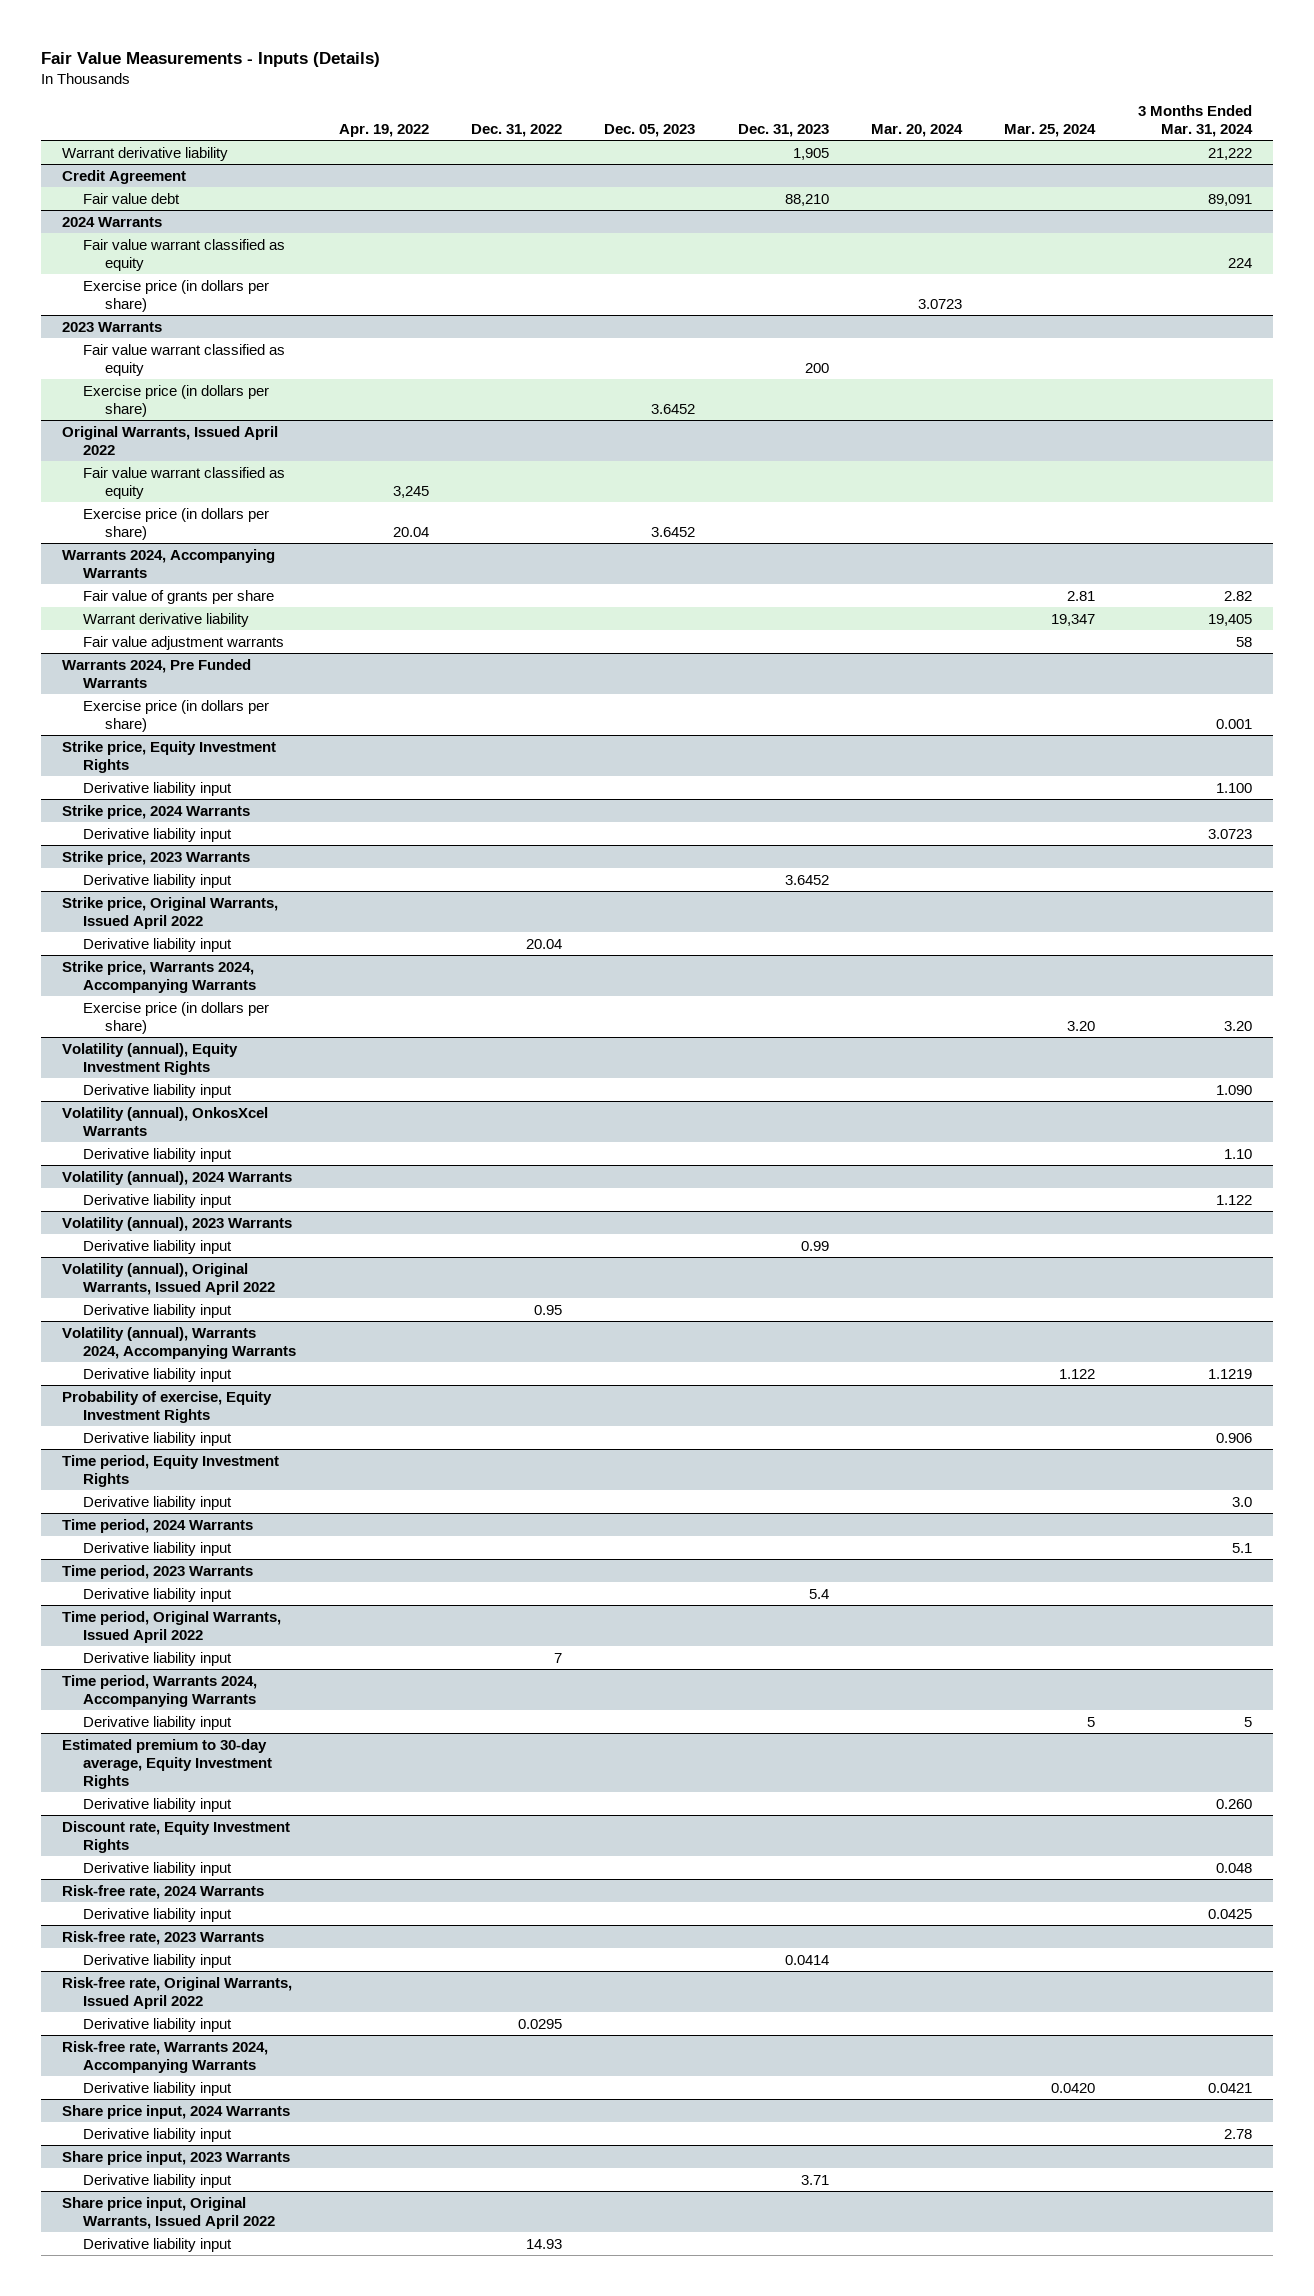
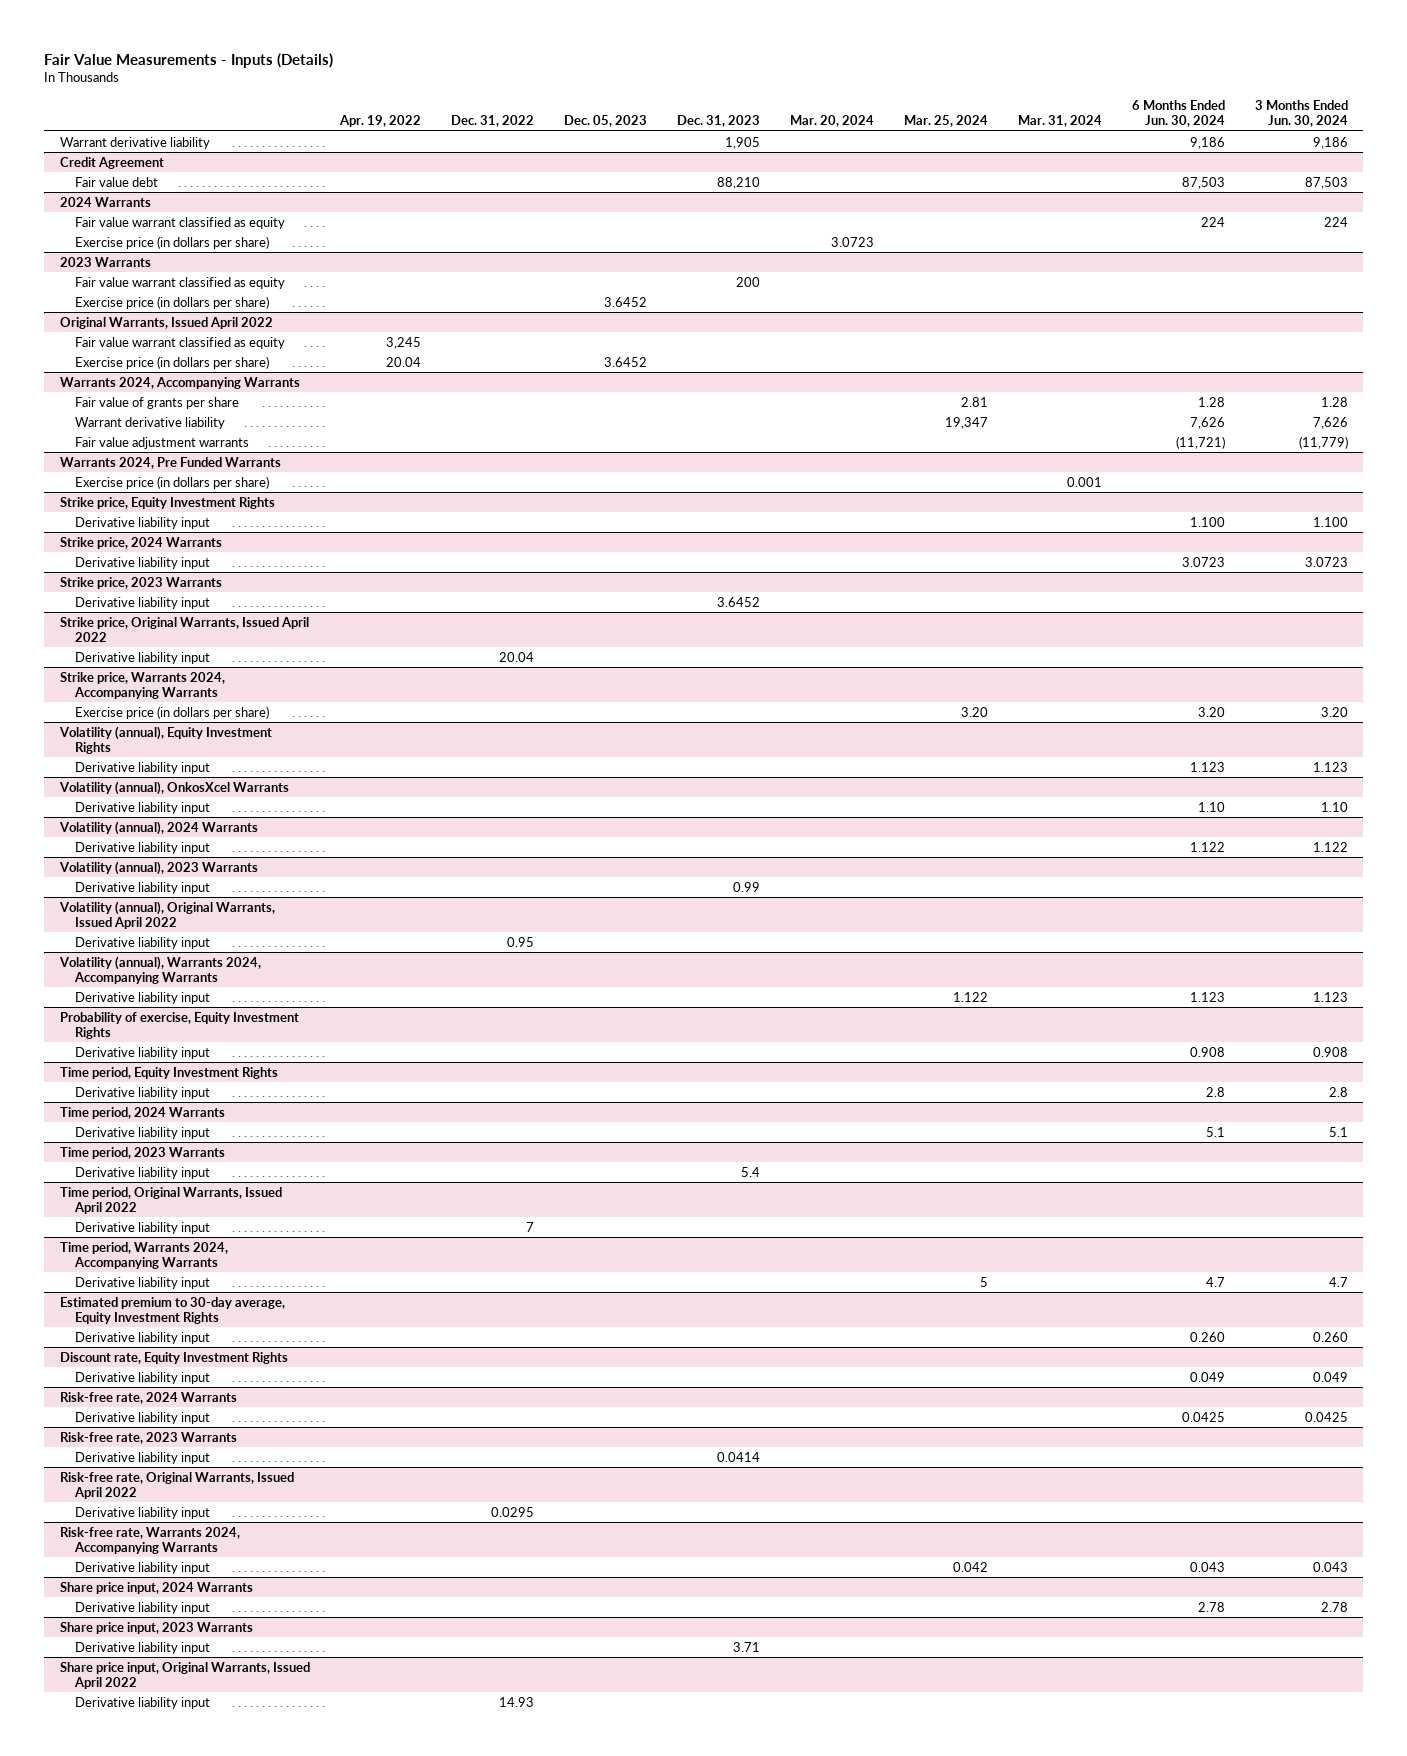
- | Apr. 19, 2022 | Dec. 31, 2022 | Dec. 05, 2023 | Dec. 31, 2023 | Mar. 20, 2024 | Mar. 25, 2024 | 3 Months Ended Mar. 31, 2024
+ | Apr. 19, 2022 | Dec. 31, 2022 | Dec. 05, 2023 | Dec. 31, 2023 | Mar. 20, 2024 | Mar. 25, 2024 | Mar. 31, 2024 | 6 Months Ended Jun. 30, 2024 | 3 Months Ended Jun. 30, 2024
@ Risk-free rate, Warrants 2024, Accompanying Warrants
- Derivative liability input | | | | | | 0.0420 | 0.0421
+ Derivative liability input | | | | | | 0.042 | | 0.043 | 0.043

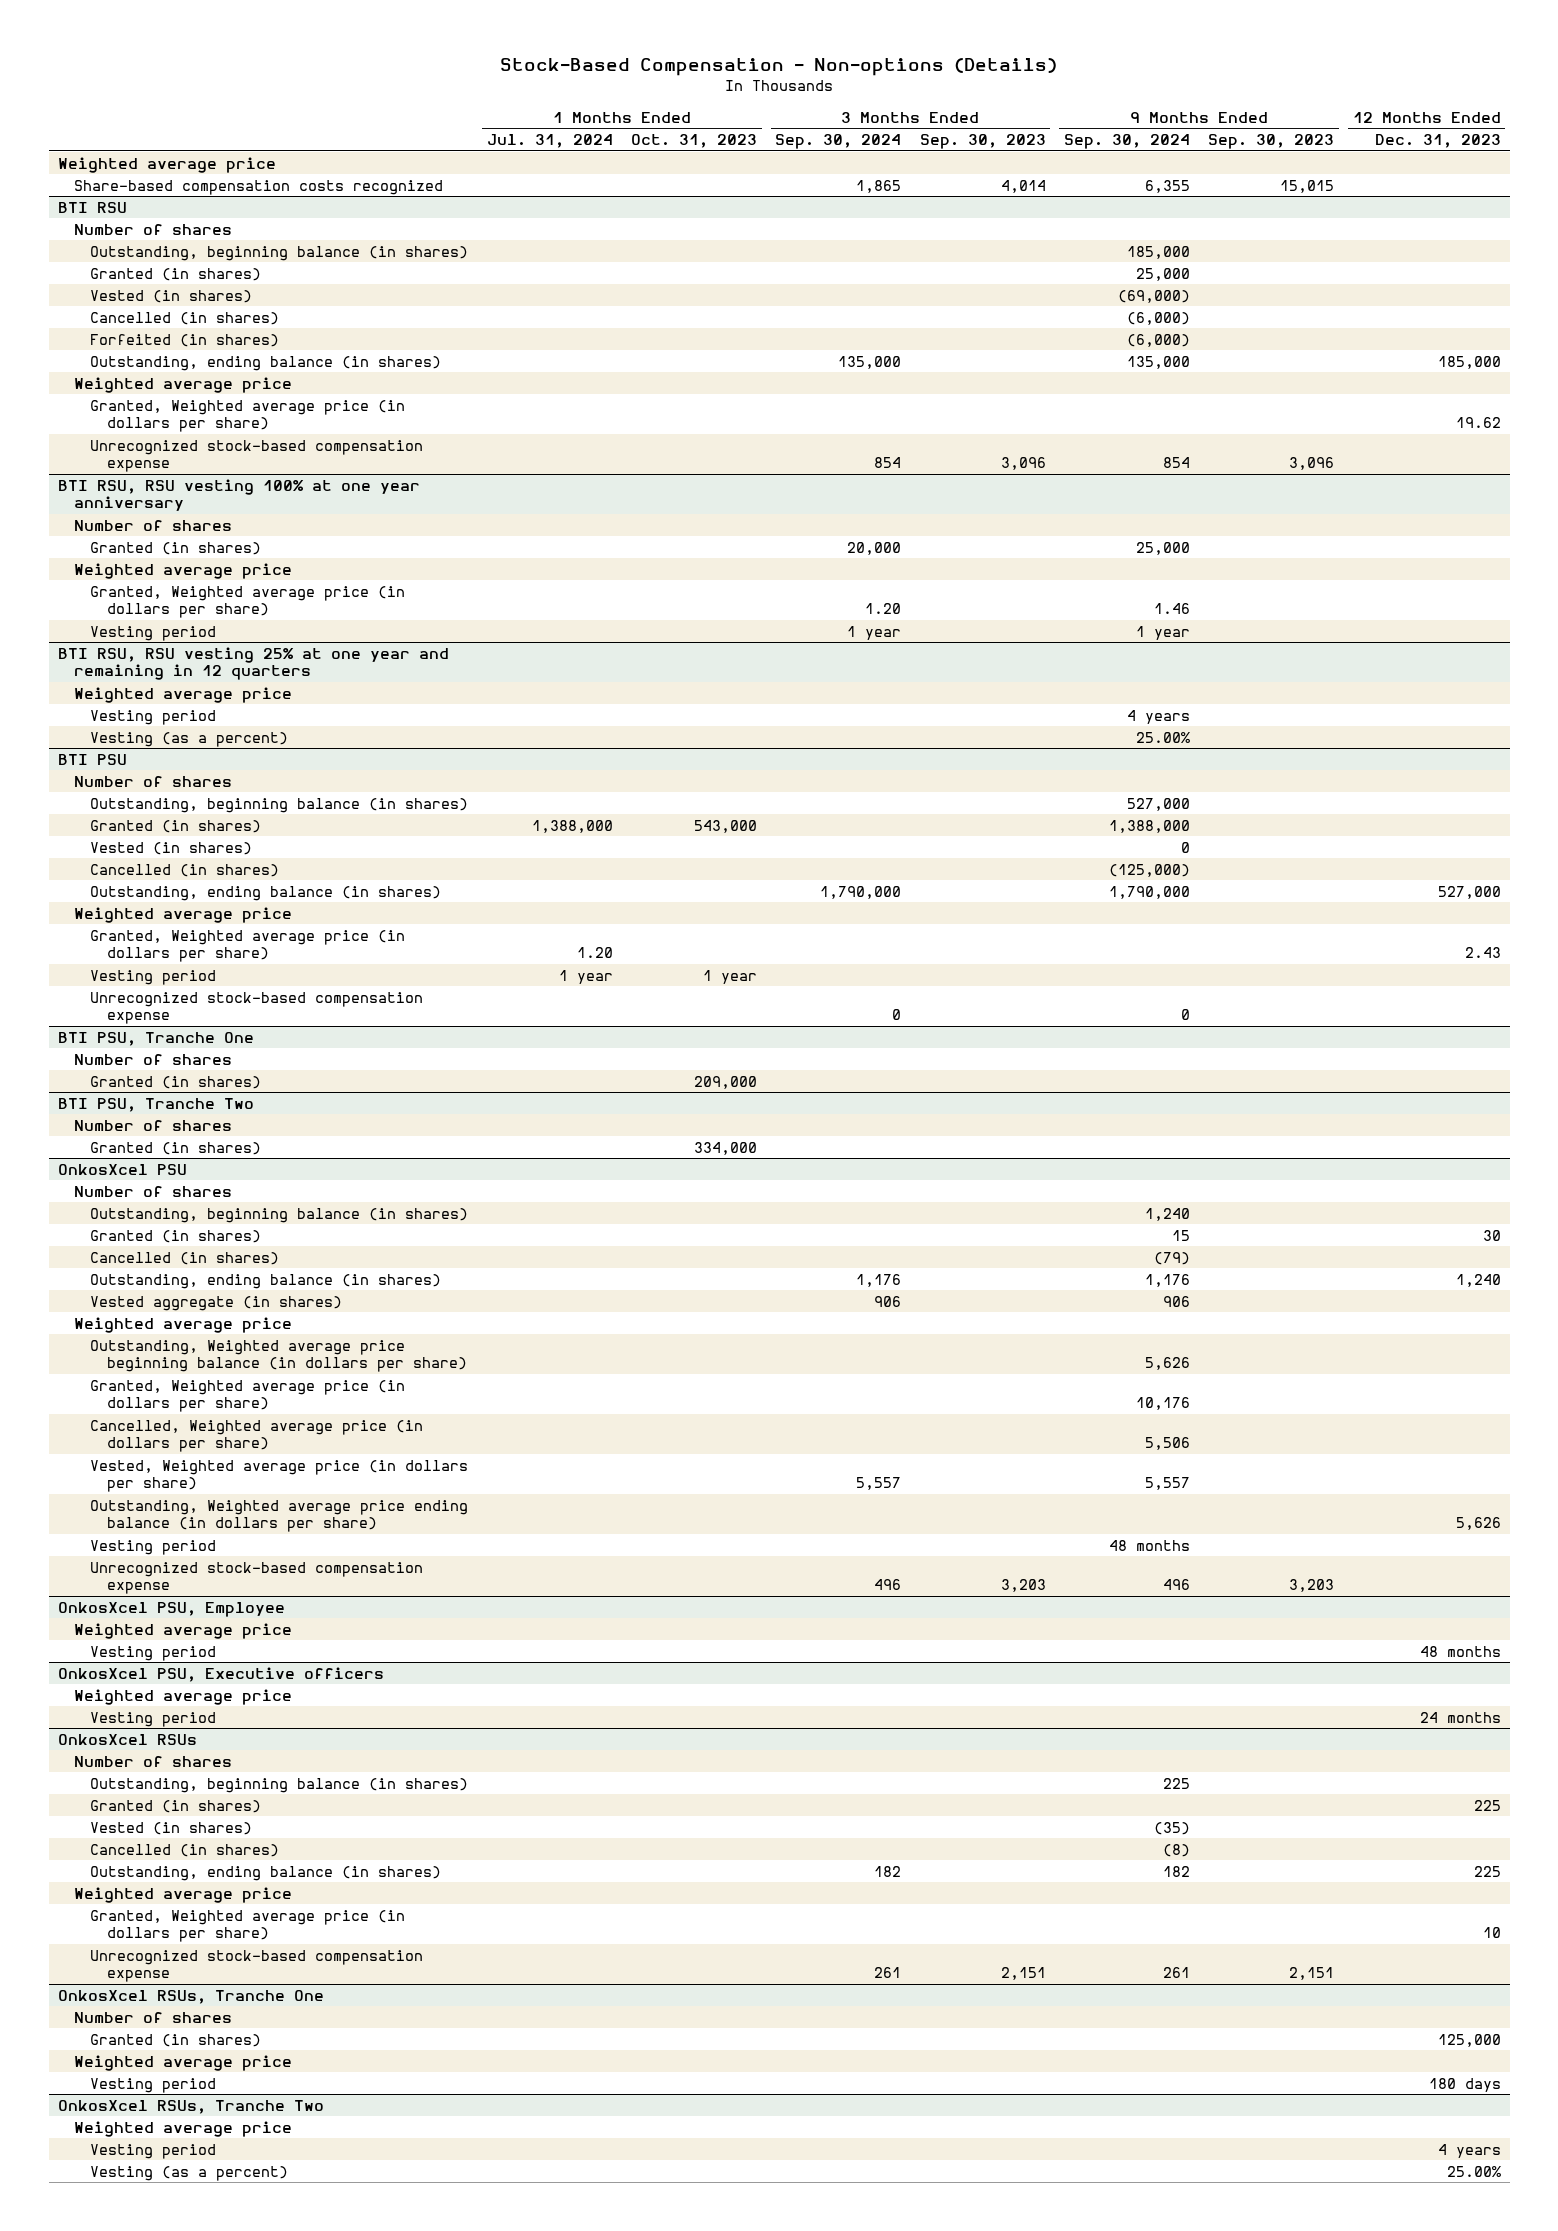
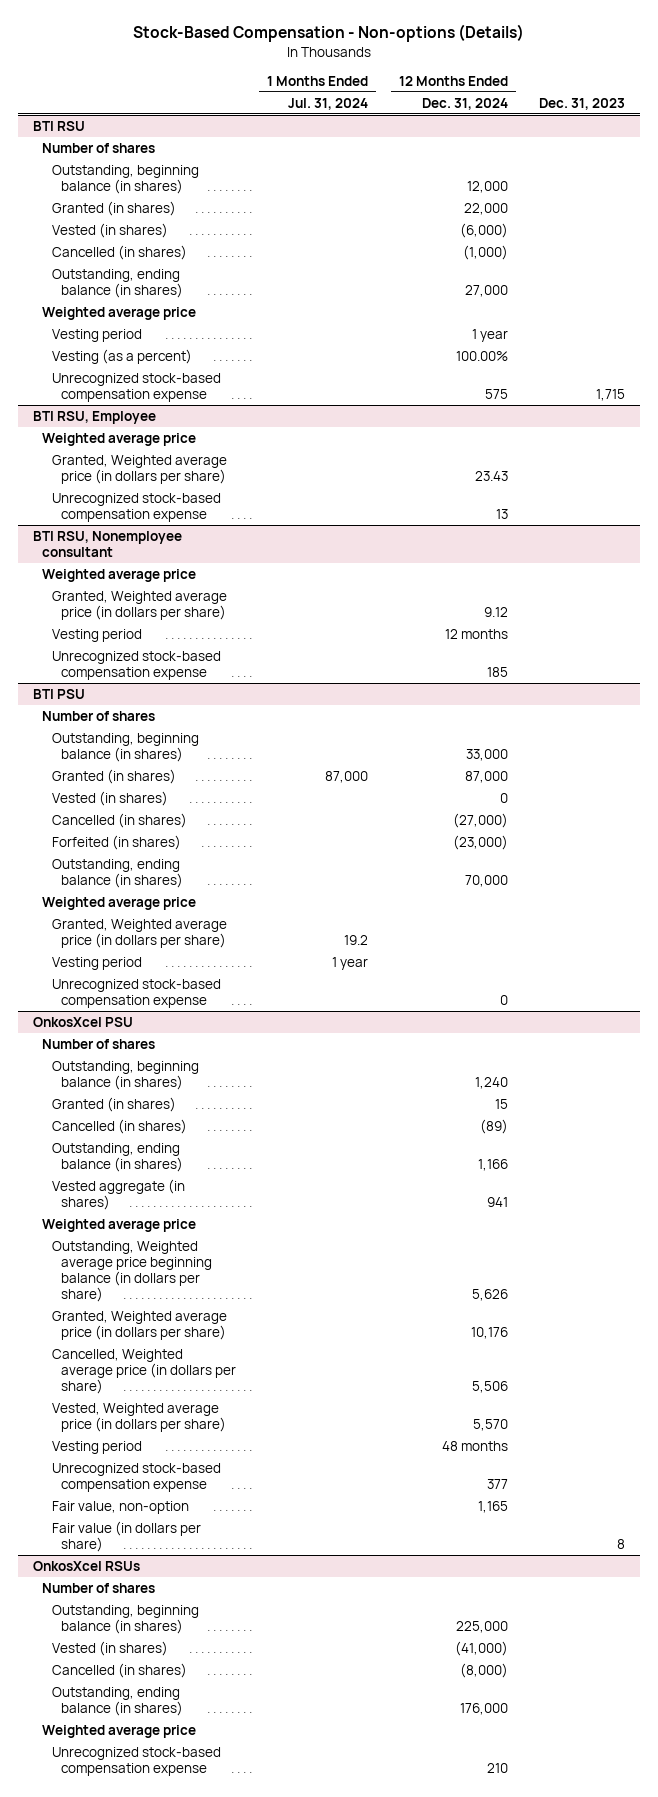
- | 1 Months Ended Jul. 31, 2024 | 1 Months Ended Oct. 31, 2023 | 3 Months Ended Sep. 30, 2024 | 3 Months Ended Sep. 30, 2023 | 9 Months Ended Sep. 30, 2024 | 9 Months Ended Sep. 30, 2023 | 12 Months Ended Dec. 31, 2023
+ | 1 Months Ended Jul. 31, 2024 | 12 Months Ended Dec. 31, 2024 | Dec. 31, 2023
- Weighted average price
- Share-based compensation costs recognized | | | 1,865 | 4,014 | 6,355 | 15,015 |
@ BTI RSU
- Forfeited (in shares) | | | | | (6,000) | |
- Granted, Weighted average price (in dollars per share) | | | | | | | 19.62
+ Vesting period | | 1 year |
+ Vesting (as a percent) | | 100.00% |
- BTI RSU, RSU vesting 100% at one year anniversary
- Number of shares
- Granted (in shares) | | | 20,000 | | 25,000 | |
- Weighted average price
- Granted, Weighted average price (in dollars per share) | | | 1.20 | | 1.46 | |
- Vesting period | | | 1 year | | 1 year | |
- BTI RSU, RSU vesting 25% at one year and remaining in 12 quarters
- Weighted average price
- Vesting period | | | | | 4 years | |
- Vesting (as a percent) | | | | | 25.00% | |
+ BTI RSU, Employee
+ Weighted average price
+ Granted, Weighted average price (in dollars per share) | | 23.43 |
+ Unrecognized stock-based compensation expense | | 13 |
+ BTI RSU, Nonemployee consultant
+ Weighted average price
+ Granted, Weighted average price (in dollars per share) | | 9.12 |
+ Vesting period | | 12 months |
+ Unrecognized stock-based compensation expense | | 185 |
@ BTI PSU
- Granted (in shares) | 1,388,000 | 543,000 | | | 1,388,000 | |
+ Granted (in shares) | 87,000 | 87,000 |
+ Forfeited (in shares) | | (23,000) |
- Granted, Weighted average price (in dollars per share) | 1.20 | | | | | | 2.43
+ Granted, Weighted average price (in dollars per share) | 19.2 | |
- BTI PSU, Tranche One
- Number of shares
- Granted (in shares) | | 209,000 | | | | |
- BTI PSU, Tranche Two
- Number of shares
- Granted (in shares) | | 334,000 | | | | |
@ OnkosXcel PSU
- Outstanding, Weighted average price ending balance (in dollars per share) | | | | | | | 5,626
- OnkosXcel PSU, Employee
- Weighted average price
- Vesting period | | | | | | | 48 months
- OnkosXcel PSU, Executive officers
- Weighted average price
- Vesting period | | | | | | | 24 months
@ OnkosXcel PSU
+ Fair value, non-option | | 1,165 |
+ Fair value (in dollars per share) | | | 8
@ OnkosXcel RSUs
- Granted (in shares) | | | | | | | 225
- Granted, Weighted average price (in dollars per share) | | | | | | | 10
- OnkosXcel RSUs, Tranche One
- Number of shares
- Granted (in shares) | | | | | | | 125,000
- Weighted average price
- Vesting period | | | | | | | 180 days
- OnkosXcel RSUs, Tranche Two
- Weighted average price
- Vesting period | | | | | | | 4 years
- Vesting (as a percent) | | | | | | | 25.00%

